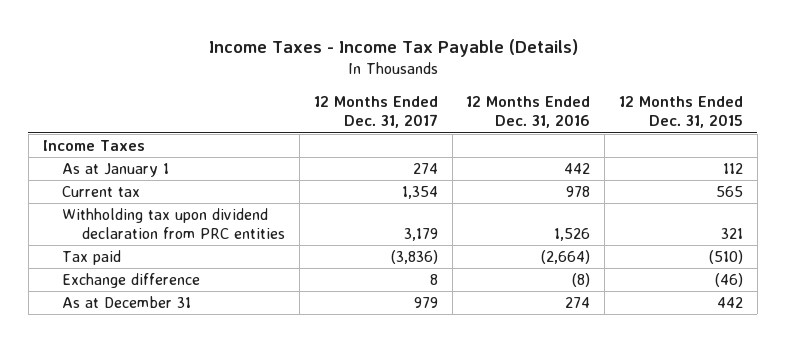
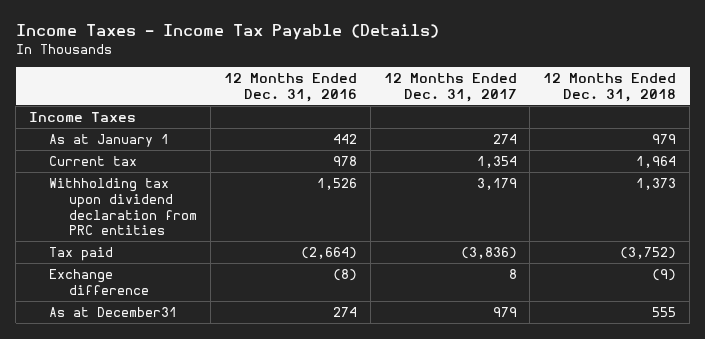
- | 12 Months Ended Dec. 31, 2017 | 12 Months Ended Dec. 31, 2016 | 12 Months Ended Dec. 31, 2015
+ | 12 Months Ended Dec. 31, 2016 | 12 Months Ended Dec. 31, 2017 | 12 Months Ended Dec. 31, 2018
- As at December 31 | 979 | 274 | 442
+ As at December31 | 274 | 979 | 555

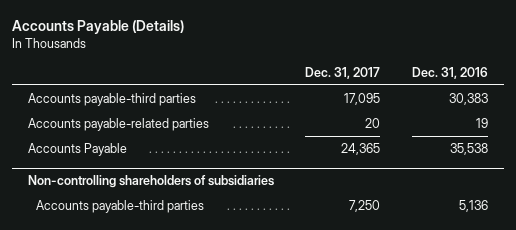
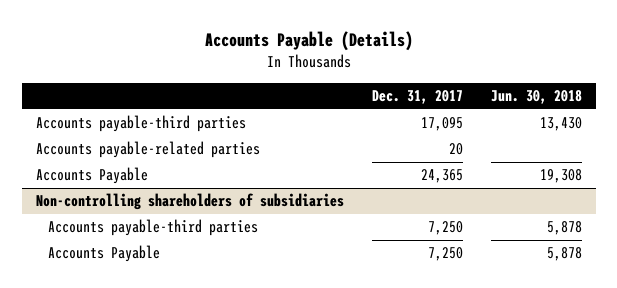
- | Dec. 31, 2017 | Dec. 31, 2016
+ | Dec. 31, 2017 | Jun. 30, 2018
@ Non-controlling shareholders of subsidiaries
+ Accounts Payable | 7,250 | 5,878

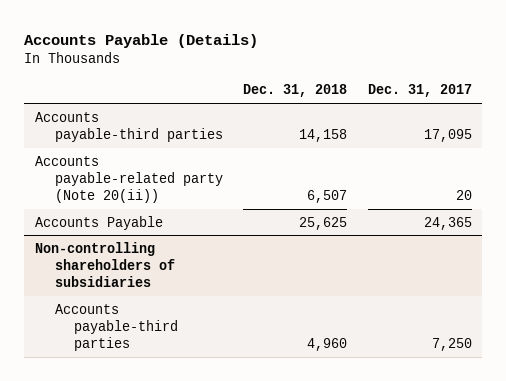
- | Dec. 31, 2017 | Jun. 30, 2018
+ | Dec. 31, 2018 | Dec. 31, 2017
- Accounts payable-related parties | 20 |
+ Accounts payable-related party (Note 20(ii)) | 6,507 | 20
@ Non-controlling shareholders of subsidiaries
- Accounts Payable | 7,250 | 5,878

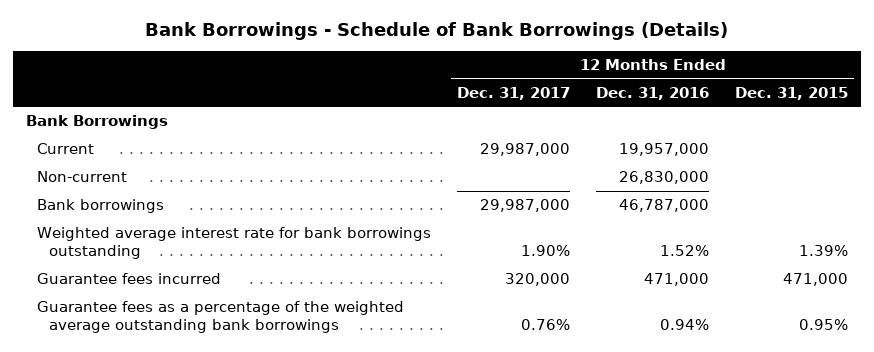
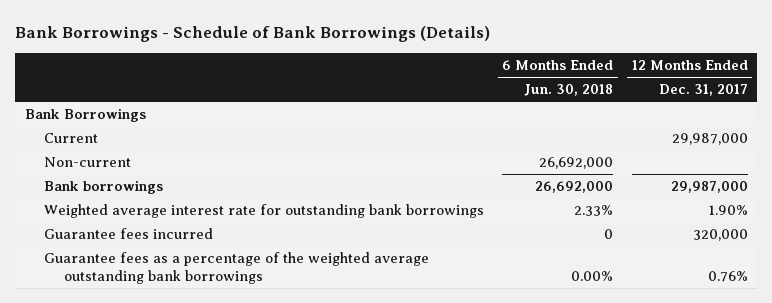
- | 12 Months Ended Dec. 31, 2017 | 12 Months Ended Dec. 31, 2016 | 12 Months Ended Dec. 31, 2015
+ | 6 Months Ended Jun. 30, 2018 | 12 Months Ended Dec. 31, 2017
- Weighted average interest rate for bank borrowings outstanding | 1.90% | 1.52% | 1.39%
+ Weighted average interest rate for outstanding bank borrowings | 2.33% | 1.90%

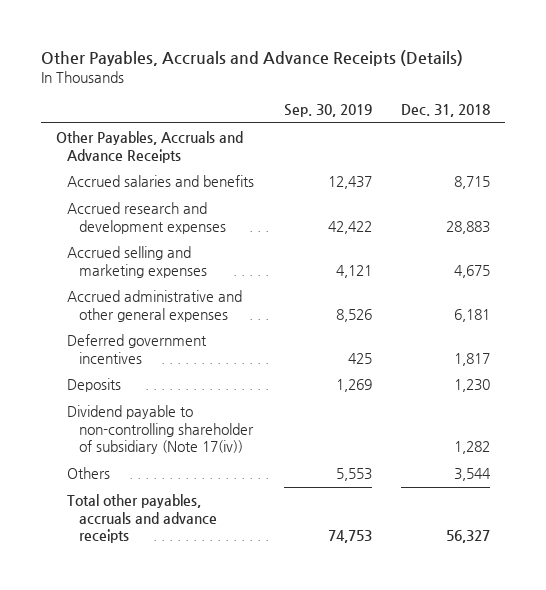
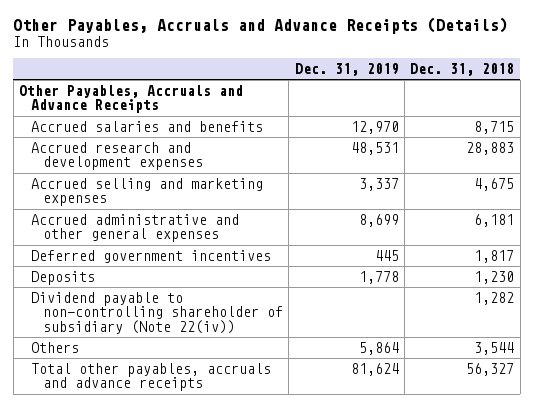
- | Sep. 30, 2019 | Dec. 31, 2018
+ | Dec. 31, 2019 | Dec. 31, 2018
- Dividend payable to non-controlling shareholder of subsidiary (Note 17(iv)) | | 1,282
+ Dividend payable to non-controlling shareholder of subsidiary (Note 22(iv)) | | 1,282

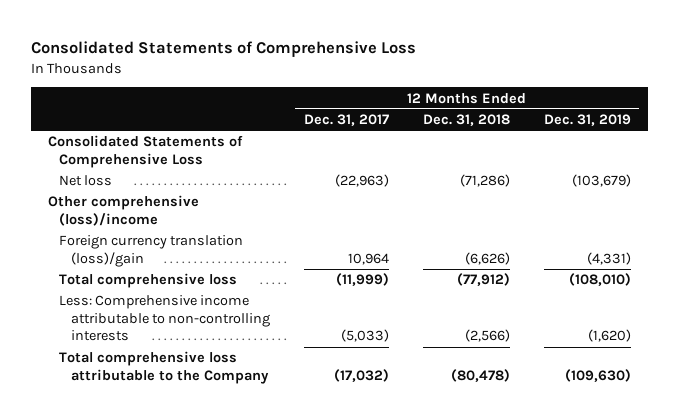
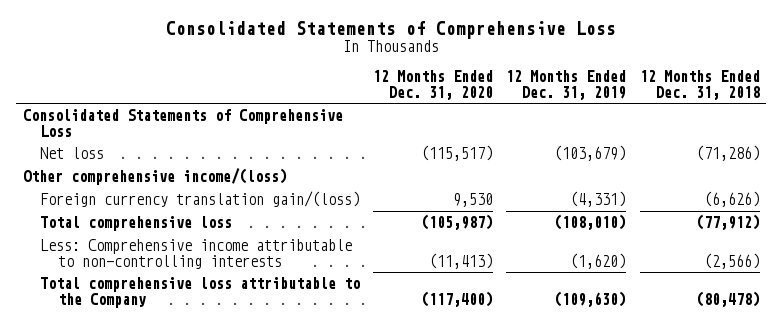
- | 12 Months Ended Dec. 31, 2017 | 12 Months Ended Dec. 31, 2018 | 12 Months Ended Dec. 31, 2019
+ | 12 Months Ended Dec. 31, 2020 | 12 Months Ended Dec. 31, 2019 | 12 Months Ended Dec. 31, 2018
- Other comprehensive (loss)/income
- Foreign currency translation (loss)/gain | 10,964 | (6,626) | (4,331)
+ Other comprehensive income/(loss)
+ Foreign currency translation gain/(loss) | 9,530 | (4,331) | (6,626)

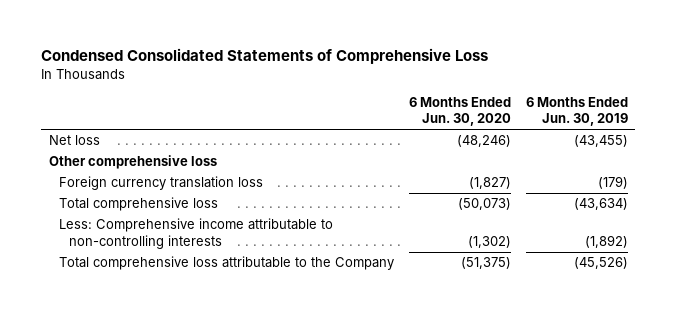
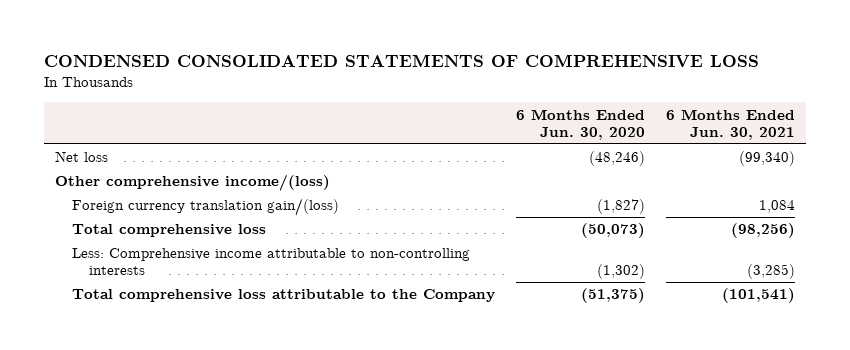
- Condensed Consolidated Statements of Comprehensive Loss
+ CONDENSED CONSOLIDATED STATEMENTS OF COMPREHENSIVE LOSS
- | 6 Months Ended Jun. 30, 2020 | 6 Months Ended Jun. 30, 2019
+ | 6 Months Ended Jun. 30, 2020 | 6 Months Ended Jun. 30, 2021
- Other comprehensive loss
- Foreign currency translation loss | (1,827) | (179)
+ Other comprehensive income/(loss)
+ Foreign currency translation gain/(loss) | (1,827) | 1,084

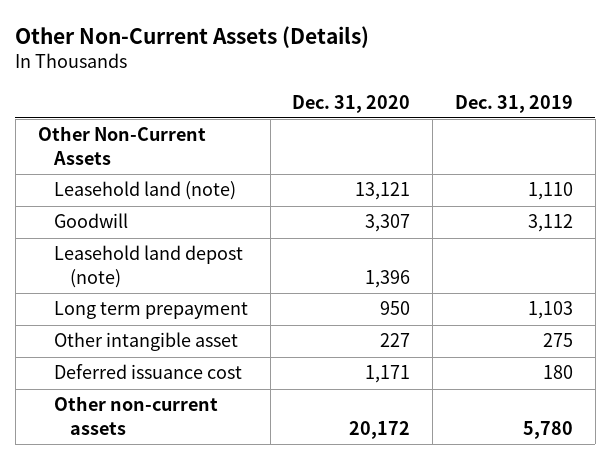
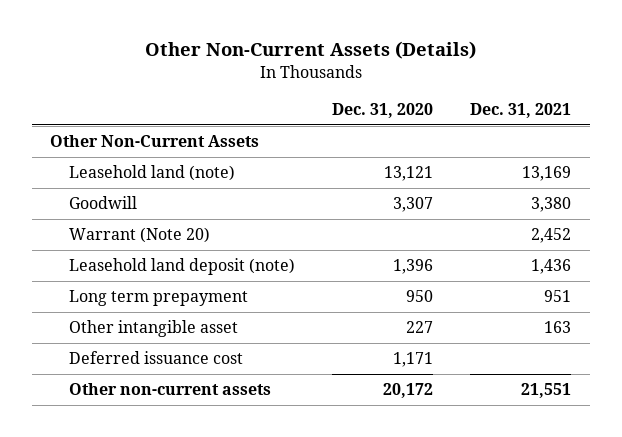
- | Dec. 31, 2020 | Dec. 31, 2019
+ | Dec. 31, 2020 | Dec. 31, 2021
- Leasehold land depost (note) | 1,396 |
+ Warrant (Note 20) | | 2,452
+ Leasehold land deposit (note) | 1,396 | 1,436

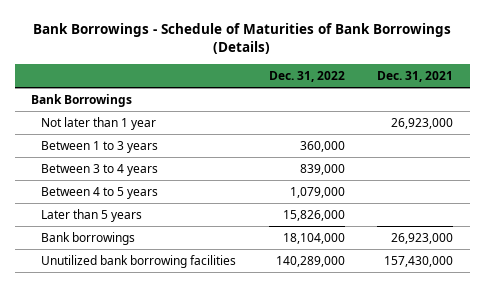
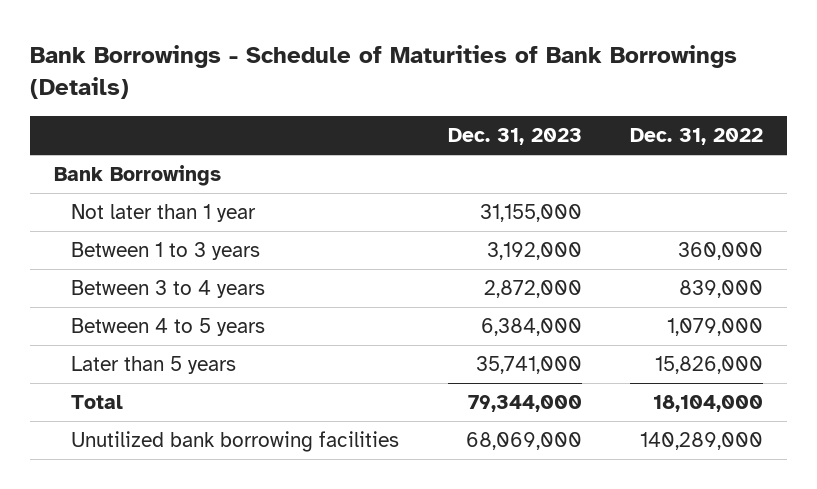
- | Dec. 31, 2022 | Dec. 31, 2021
+ | Dec. 31, 2023 | Dec. 31, 2022
- Bank borrowings | 18,104,000 | 26,923,000
+ Total | 79,344,000 | 18,104,000

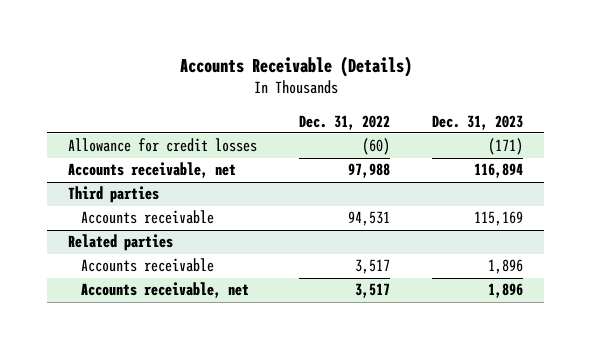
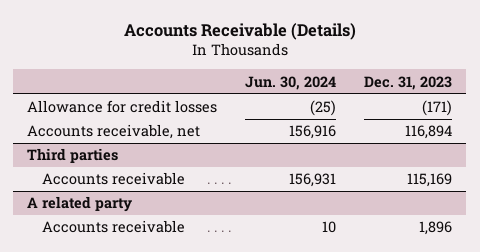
- | Dec. 31, 2022 | Dec. 31, 2023
+ | Jun. 30, 2024 | Dec. 31, 2023
- Related parties
+ A related party
- Accounts receivable, net | 3,517 | 1,896

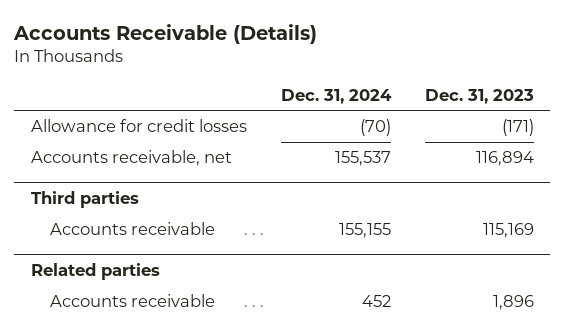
- | Jun. 30, 2024 | Dec. 31, 2023
+ | Dec. 31, 2024 | Dec. 31, 2023
- A related party
+ Related parties

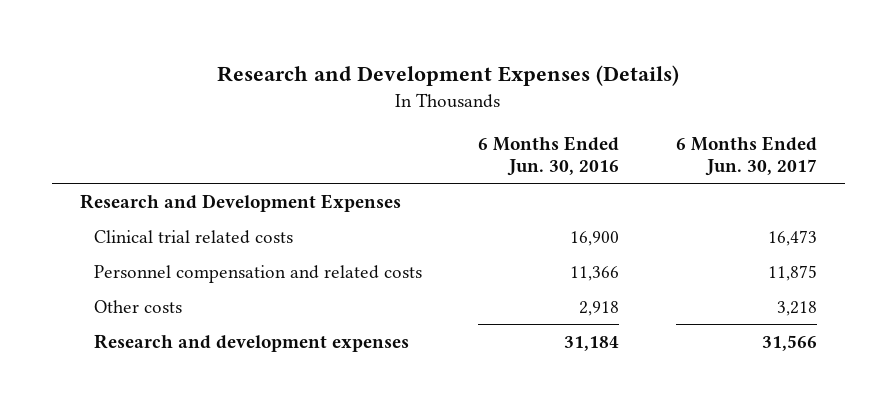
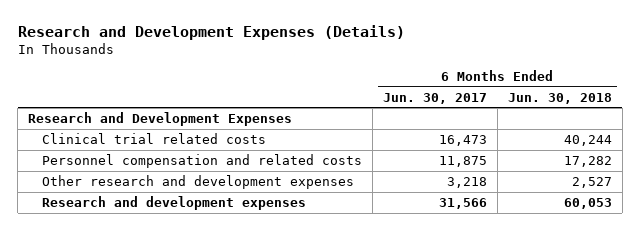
- | 6 Months Ended Jun. 30, 2016 | 6 Months Ended Jun. 30, 2017
+ | 6 Months Ended Jun. 30, 2017 | 6 Months Ended Jun. 30, 2018
- Other costs | 2,918 | 3,218
+ Other research and development expenses | 3,218 | 2,527

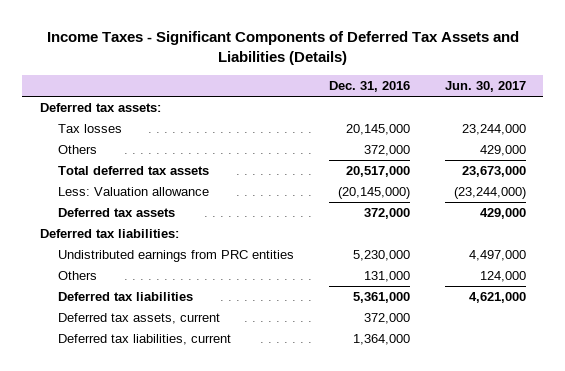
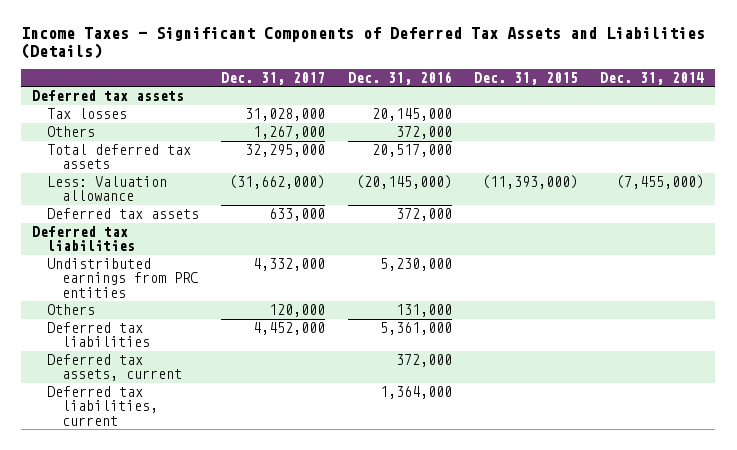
- | Dec. 31, 2016 | Jun. 30, 2017
+ | Dec. 31, 2017 | Dec. 31, 2016 | Dec. 31, 2015 | Dec. 31, 2014
- Deferred tax assets:
+ Deferred tax assets
- Deferred tax liabilities:
+ Deferred tax liabilities

